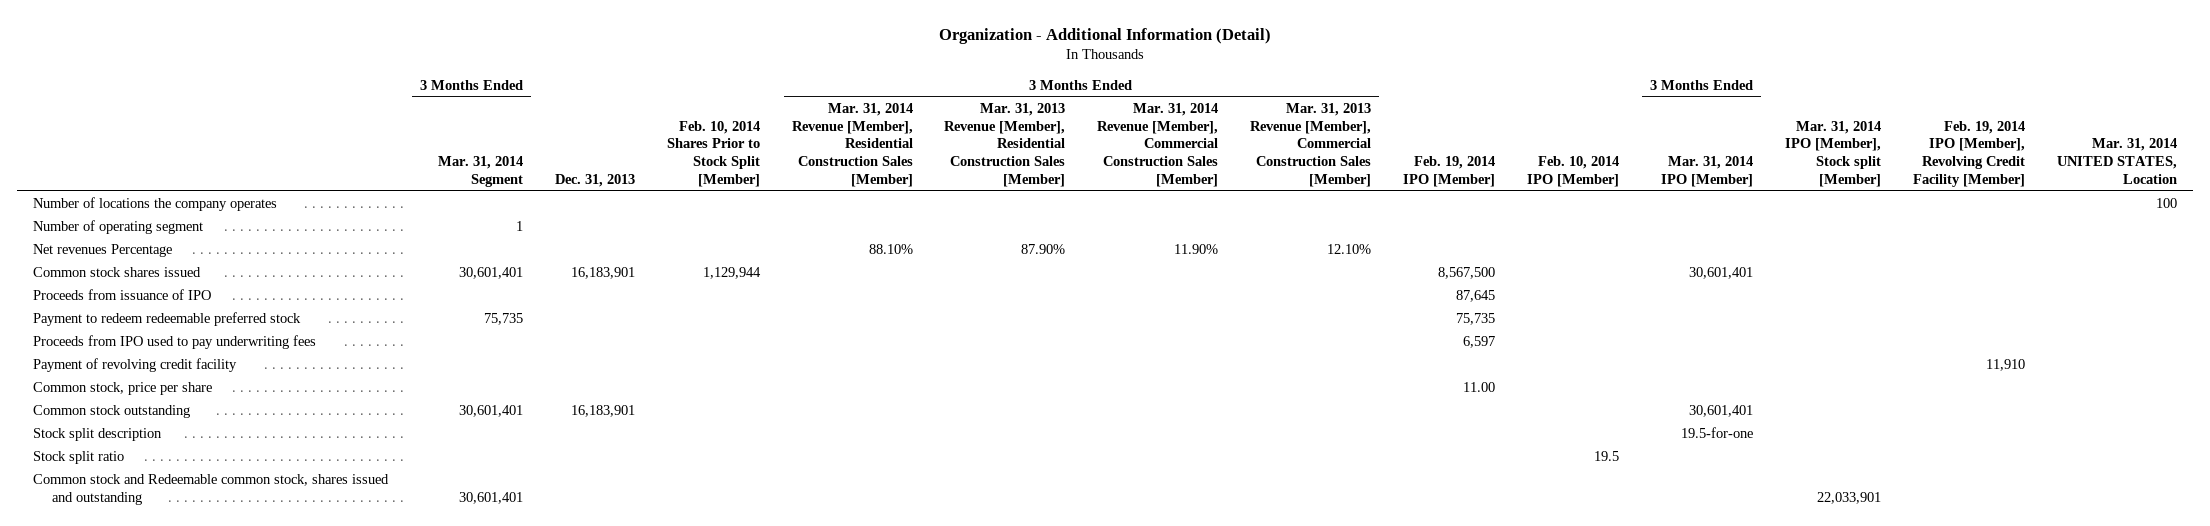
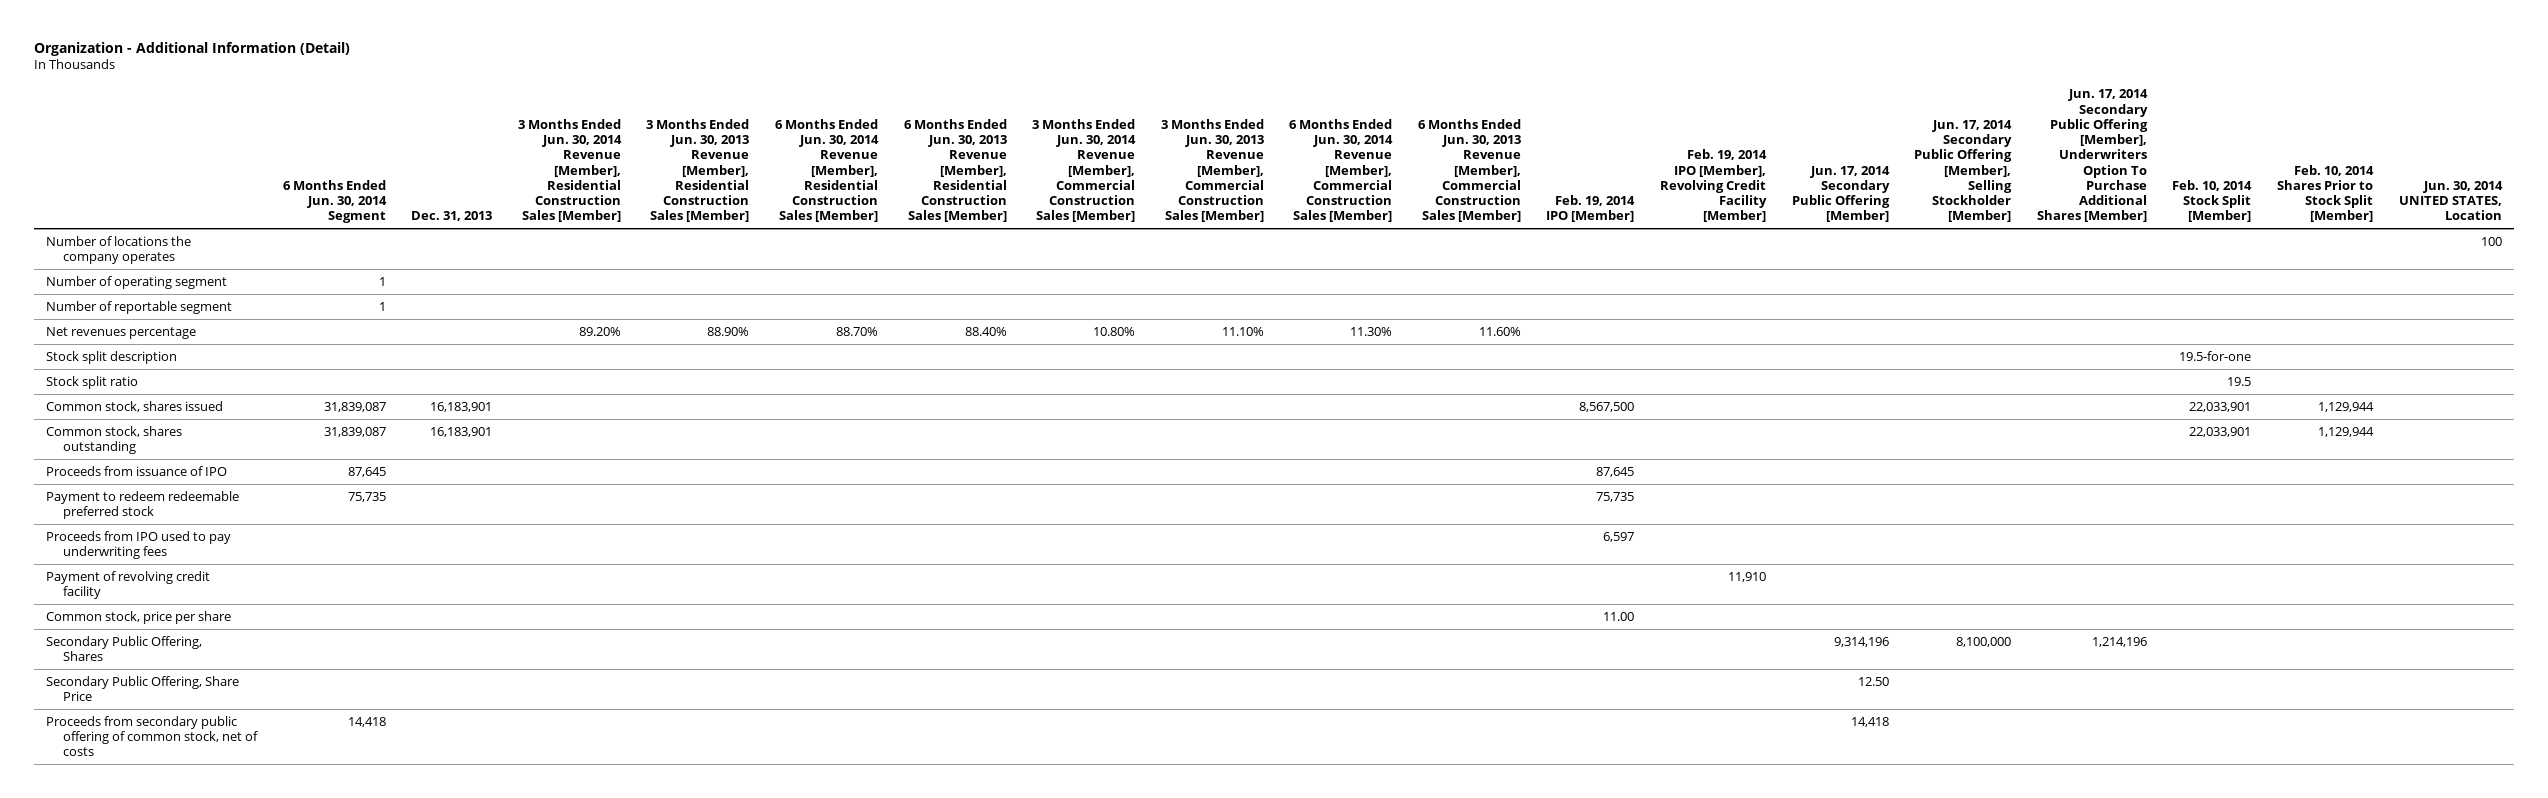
- | 3 Months Ended Mar. 31, 2014 Segment | Dec. 31, 2013 | Feb. 10, 2014 Shares Prior to Stock Split [Member] | 3 Months Ended Mar. 31, 2014 Revenue [Member], Residential Construction Sales [Member] | 3 Months Ended Mar. 31, 2013 Revenue [Member], Residential Construction Sales [Member] | 3 Months Ended Mar. 31, 2014 Revenue [Member], Commercial Construction Sales [Member] | 3 Months Ended Mar. 31, 2013 Revenue [Member], Commercial Construction Sales [Member] | Feb. 19, 2014 IPO [Member] | Feb. 10, 2014 IPO [Member] | 3 Months Ended Mar. 31, 2014 IPO [Member] | Mar. 31, 2014 IPO [Member], Stock split [Member] | Feb. 19, 2014 IPO [Member], Revolving Credit Facility [Member] | Mar. 31, 2014 UNITED STATES, Location
+ | 6 Months Ended Jun. 30, 2014 Segment | Dec. 31, 2013 | 3 Months Ended Jun. 30, 2014 Revenue [Member], Residential Construction Sales [Member] | 3 Months Ended Jun. 30, 2013 Revenue [Member], Residential Construction Sales [Member] | 6 Months Ended Jun. 30, 2014 Revenue [Member], Residential Construction Sales [Member] | 6 Months Ended Jun. 30, 2013 Revenue [Member], Residential Construction Sales [Member] | 3 Months Ended Jun. 30, 2014 Revenue [Member], Commercial Construction Sales [Member] | 3 Months Ended Jun. 30, 2013 Revenue [Member], Commercial Construction Sales [Member] | 6 Months Ended Jun. 30, 2014 Revenue [Member], Commercial Construction Sales [Member] | 6 Months Ended Jun. 30, 2013 Revenue [Member], Commercial Construction Sales [Member] | Feb. 19, 2014 IPO [Member] | Feb. 19, 2014 IPO [Member], Revolving Credit Facility [Member] | Jun. 17, 2014 Secondary Public Offering [Member] | Jun. 17, 2014 Secondary Public Offering [Member], Selling Stockholder [Member] | Jun. 17, 2014 Secondary Public Offering [Member], Underwriters Option To Purchase Additional Shares [Member] | Feb. 10, 2014 Stock Split [Member] | Feb. 10, 2014 Shares Prior to Stock Split [Member] | Jun. 30, 2014 UNITED STATES, Location
- Net revenues Percentage | | | | 88.10% | 87.90% | 11.90% | 12.10% | | | | | |
- Common stock shares issued | 30,601,401 | 16,183,901 | 1,129,944 | | | | | 8,567,500 | | 30,601,401 | | |
+ Number of reportable segment | 1 | | | | | | | | | | | | | | | | |
+ Net revenues percentage | | | 89.20% | 88.90% | 88.70% | 88.40% | 10.80% | 11.10% | 11.30% | 11.60% | | | | | | | |
moved up: Stock split description | | | | | | | | | | | | | | | | 19.5-for-one | |
moved up: Stock split ratio | | | | | | | | | | | | | | | | 19.5 | |
+ Common stock, shares issued | 31,839,087 | 16,183,901 | | | | | | | | | 8,567,500 | | | | | 22,033,901 | 1,129,944 |
+ Common stock, shares outstanding | 31,839,087 | 16,183,901 | | | | | | | | | | | | | | 22,033,901 | 1,129,944 |
- Common stock outstanding | 30,601,401 | 16,183,901 | | | | | | | | 30,601,401 | | |
- Common stock and Redeemable common stock, shares issued and outstanding | 30,601,401 | | | | | | | | | | 22,033,901 | |
+ Secondary Public Offering, Shares | | | | | | | | | | | | | 9,314,196 | 8,100,000 | 1,214,196 | | |
+ Secondary Public Offering, Share Price | | | | | | | | | | | | | 12.50 | | | | |
+ Proceeds from secondary public offering of common stock, net of costs | 14,418 | | | | | | | | | | | | 14,418 | | | | |

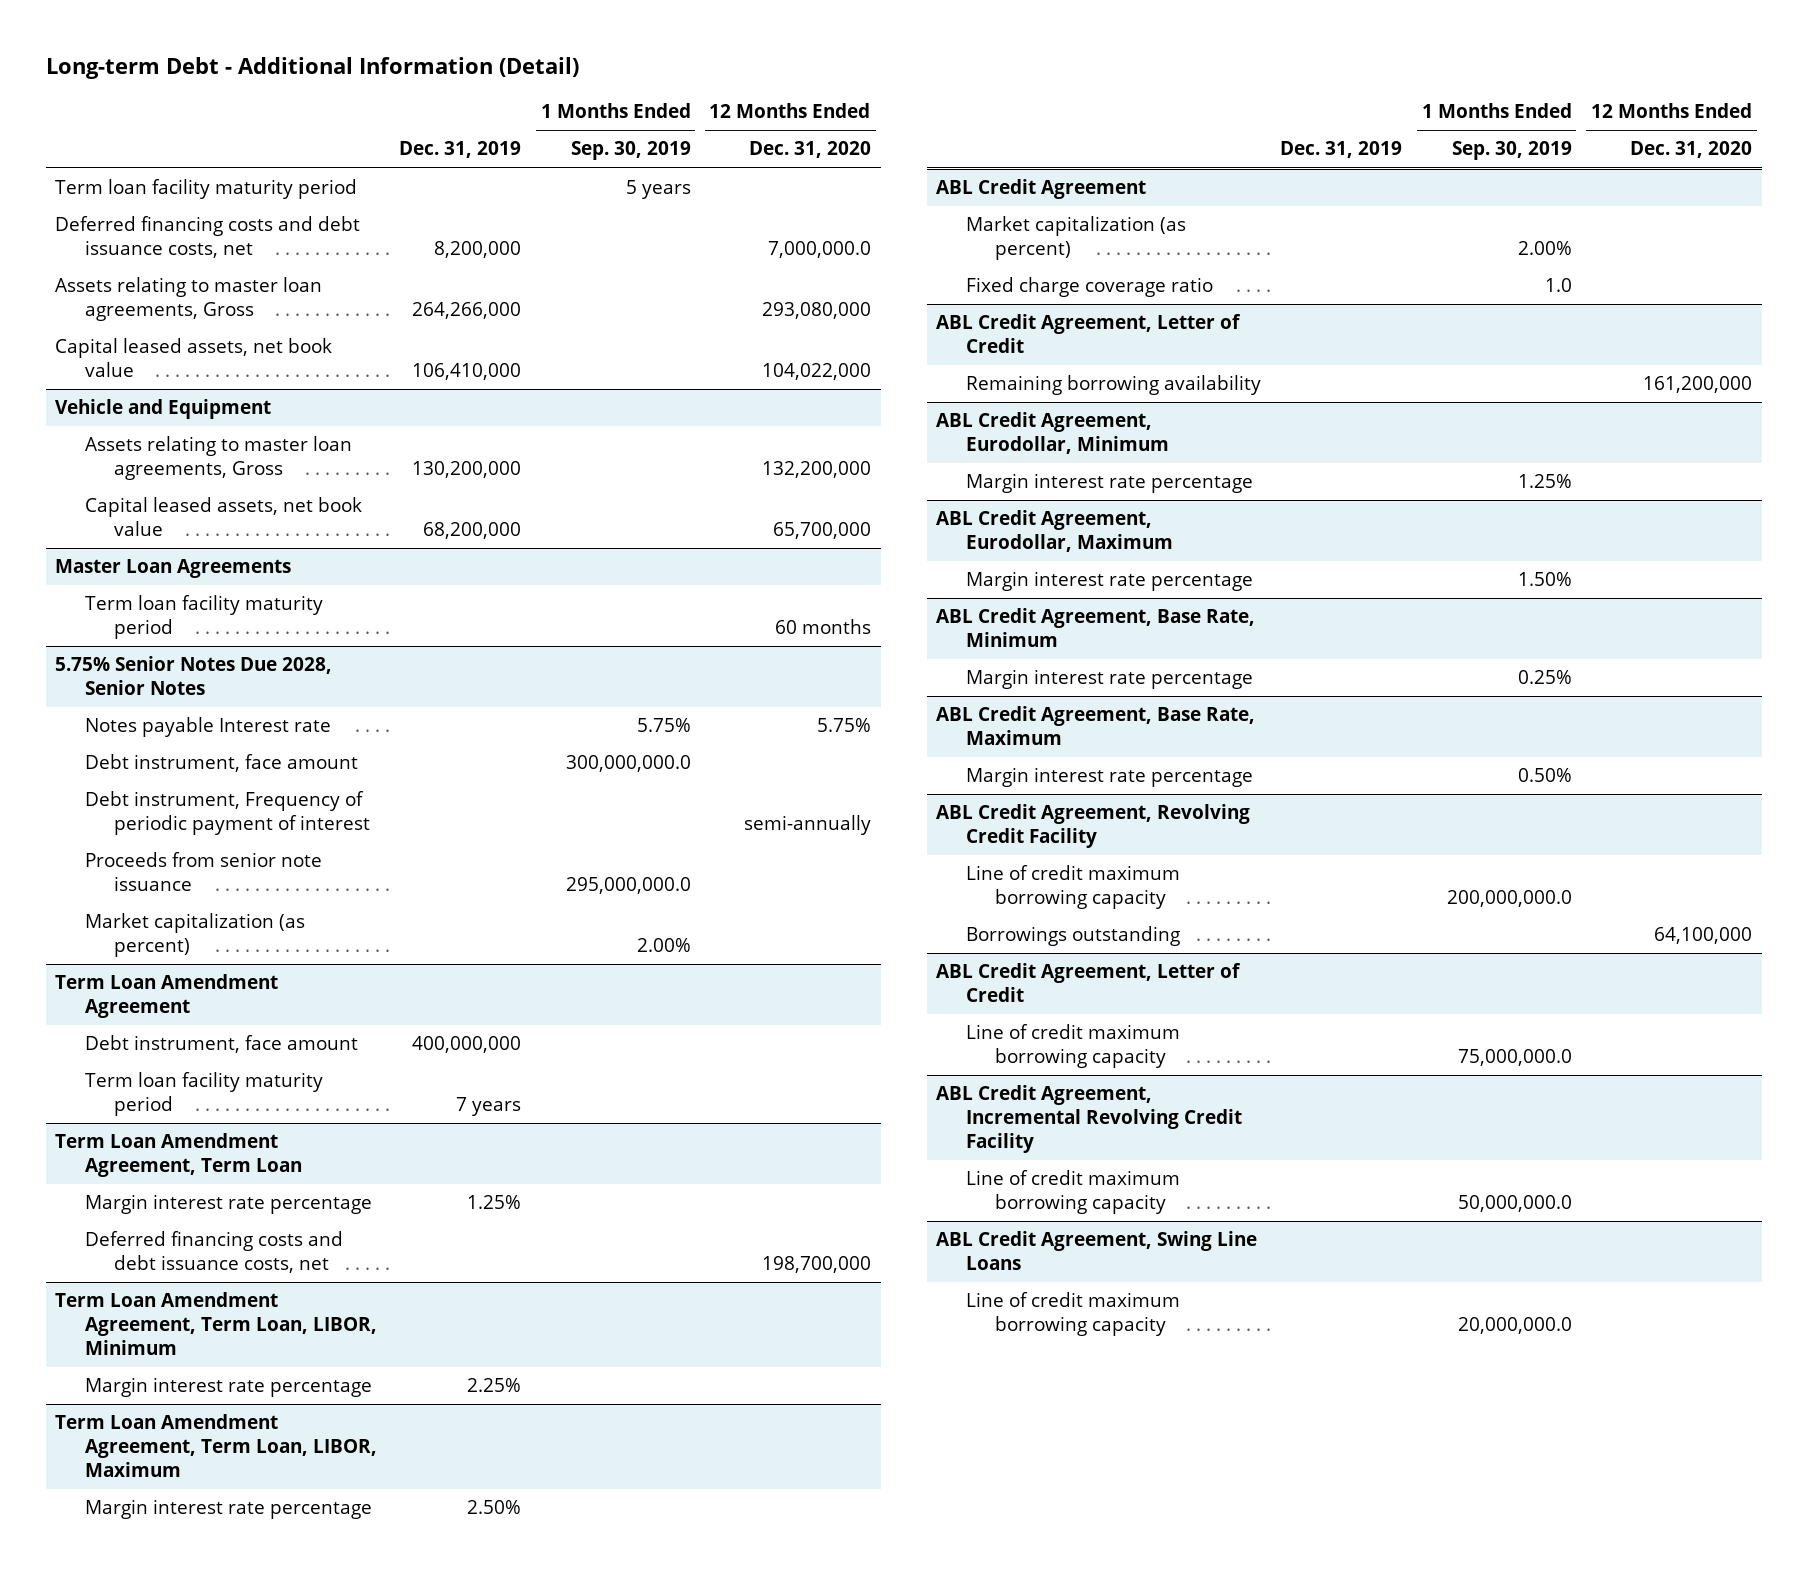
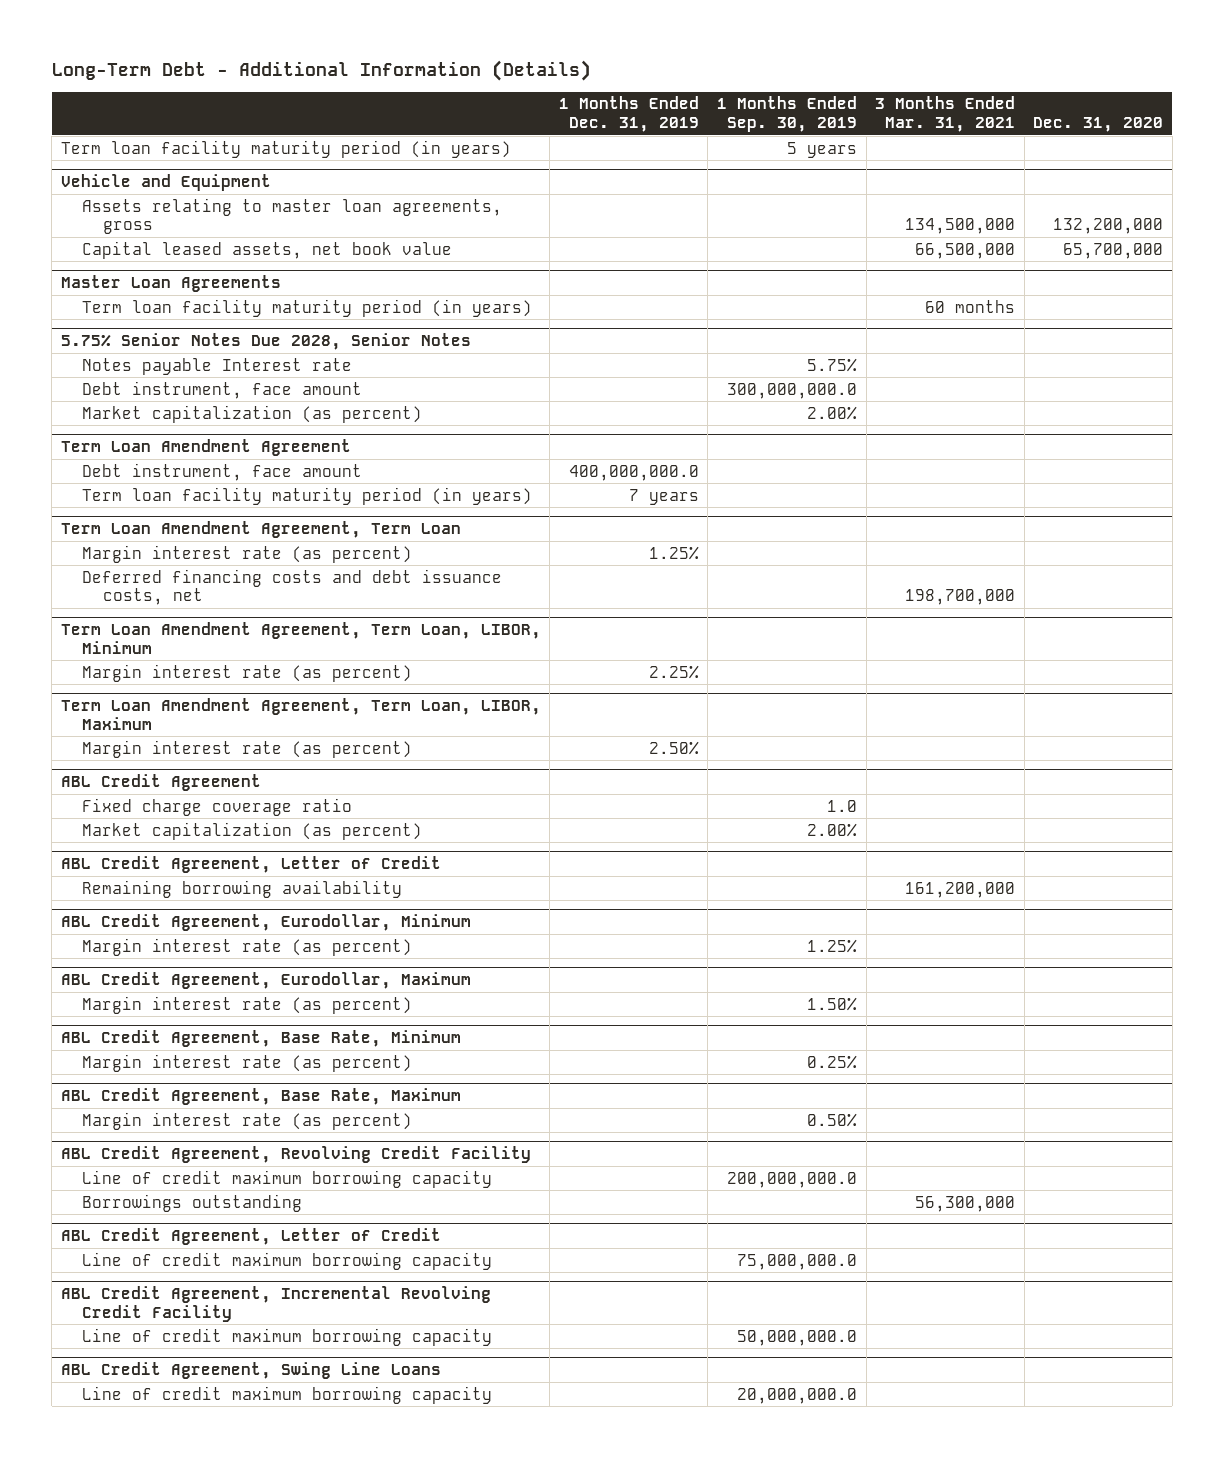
- Long-term Debt - Additional Information (Detail)
+ Long-Term Debt - Additional Information (Details)
- | Dec. 31, 2019 | 1 Months Ended Sep. 30, 2019 | 12 Months Ended Dec. 31, 2020
+ | 1 Months Ended Dec. 31, 2019 | 1 Months Ended Sep. 30, 2019 | 3 Months Ended Mar. 31, 2021 | Dec. 31, 2020
- Term loan facility maturity period | | 5 years |
- Deferred financing costs and debt issuance costs, net | 8,200,000 | | 7,000,000.0
- Assets relating to master loan agreements, Gross | 264,266,000 | | 293,080,000
- Capital leased assets, net book value | 106,410,000 | | 104,022,000
+ Term loan facility maturity period (in years) | | 5 years | |
@ Vehicle and Equipment
- Assets relating to master loan agreements, Gross | 130,200,000 | | 132,200,000
+ Assets relating to master loan agreements, gross | | | 134,500,000 | 132,200,000
@ Master Loan Agreements
- Term loan facility maturity period | | | 60 months
+ Term loan facility maturity period (in years) | | | 60 months |
@ 5.75% Senior Notes Due 2028, Senior Notes
- Debt instrument, Frequency of periodic payment of interest | | | semi-annually
- Proceeds from senior note issuance | | 295,000,000.0 |
@ Term Loan Amendment Agreement
- Term loan facility maturity period | 7 years | |
+ Term loan facility maturity period (in years) | 7 years | | |
@ Term Loan Amendment Agreement, Term Loan
- Margin interest rate percentage | 1.25% | |
+ Margin interest rate (as percent) | 1.25% | | |
@ Term Loan Amendment Agreement, Term Loan, LIBOR, Minimum
- Margin interest rate percentage | 2.25% | |
+ Margin interest rate (as percent) | 2.25% | | |
@ Term Loan Amendment Agreement, Term Loan, LIBOR, Maximum
- Margin interest rate percentage | 2.50% | |
+ Margin interest rate (as percent) | 2.50% | | |
@ ABL Credit Agreement
moved down: Market capitalization (as percent) | | 2.00% | |
@ ABL Credit Agreement, Eurodollar, Minimum
- Margin interest rate percentage | | 1.25% |
+ Margin interest rate (as percent) | | 1.25% | |
@ ABL Credit Agreement, Eurodollar, Maximum
- Margin interest rate percentage | | 1.50% |
+ Margin interest rate (as percent) | | 1.50% | |
@ ABL Credit Agreement, Base Rate, Minimum
- Margin interest rate percentage | | 0.25% |
+ Margin interest rate (as percent) | | 0.25% | |
@ ABL Credit Agreement, Base Rate, Maximum
- Margin interest rate percentage | | 0.50% |
+ Margin interest rate (as percent) | | 0.50% | |

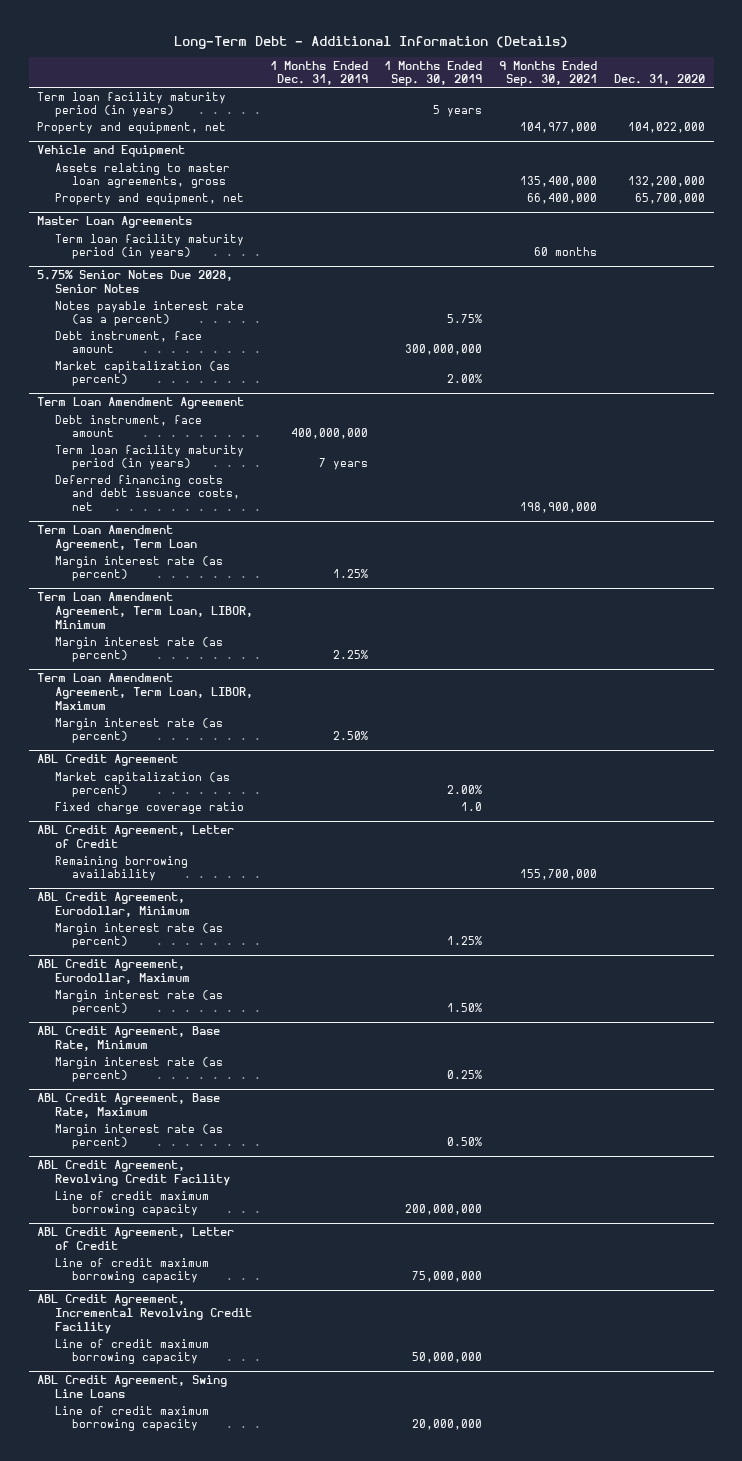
- | 1 Months Ended Dec. 31, 2019 | 1 Months Ended Sep. 30, 2019 | 3 Months Ended Mar. 31, 2021 | Dec. 31, 2020
+ | 1 Months Ended Dec. 31, 2019 | 1 Months Ended Sep. 30, 2019 | 9 Months Ended Sep. 30, 2021 | Dec. 31, 2020
+ Property and equipment, net | | | 104,977,000 | 104,022,000
@ Vehicle and Equipment
- Capital leased assets, net book value | | | 66,500,000 | 65,700,000
+ Property and equipment, net | | | 66,400,000 | 65,700,000
@ 5.75% Senior Notes Due 2028, Senior Notes
- Notes payable Interest rate | | 5.75% | |
- Debt instrument, face amount | | 300,000,000.0 | |
+ Notes payable interest rate (as a percent) | | 5.75% | |
+ Debt instrument, face amount | | 300,000,000 | |
@ Term Loan Amendment Agreement
- Debt instrument, face amount | 400,000,000.0 | | |
+ Debt instrument, face amount | 400,000,000 | | |
+ Deferred financing costs and debt issuance costs, net | | | 198,900,000 |
@ Term Loan Amendment Agreement, Term Loan
- Deferred financing costs and debt issuance costs, net | | | 198,700,000 |
@ ABL Credit Agreement
moved down: Fixed charge coverage ratio | | 1.0 | |
@ ABL Credit Agreement, Revolving Credit Facility
- Line of credit maximum borrowing capacity | | 200,000,000.0 | |
- Borrowings outstanding | | | 56,300,000 |
+ Line of credit maximum borrowing capacity | | 200,000,000 | |
@ ABL Credit Agreement, Letter of Credit
- Line of credit maximum borrowing capacity | | 75,000,000.0 | |
+ Line of credit maximum borrowing capacity | | 75,000,000 | |
@ ABL Credit Agreement, Incremental Revolving Credit Facility
- Line of credit maximum borrowing capacity | | 50,000,000.0 | |
+ Line of credit maximum borrowing capacity | | 50,000,000 | |
@ ABL Credit Agreement, Swing Line Loans
- Line of credit maximum borrowing capacity | | 20,000,000.0 | |
+ Line of credit maximum borrowing capacity | | 20,000,000 | |

